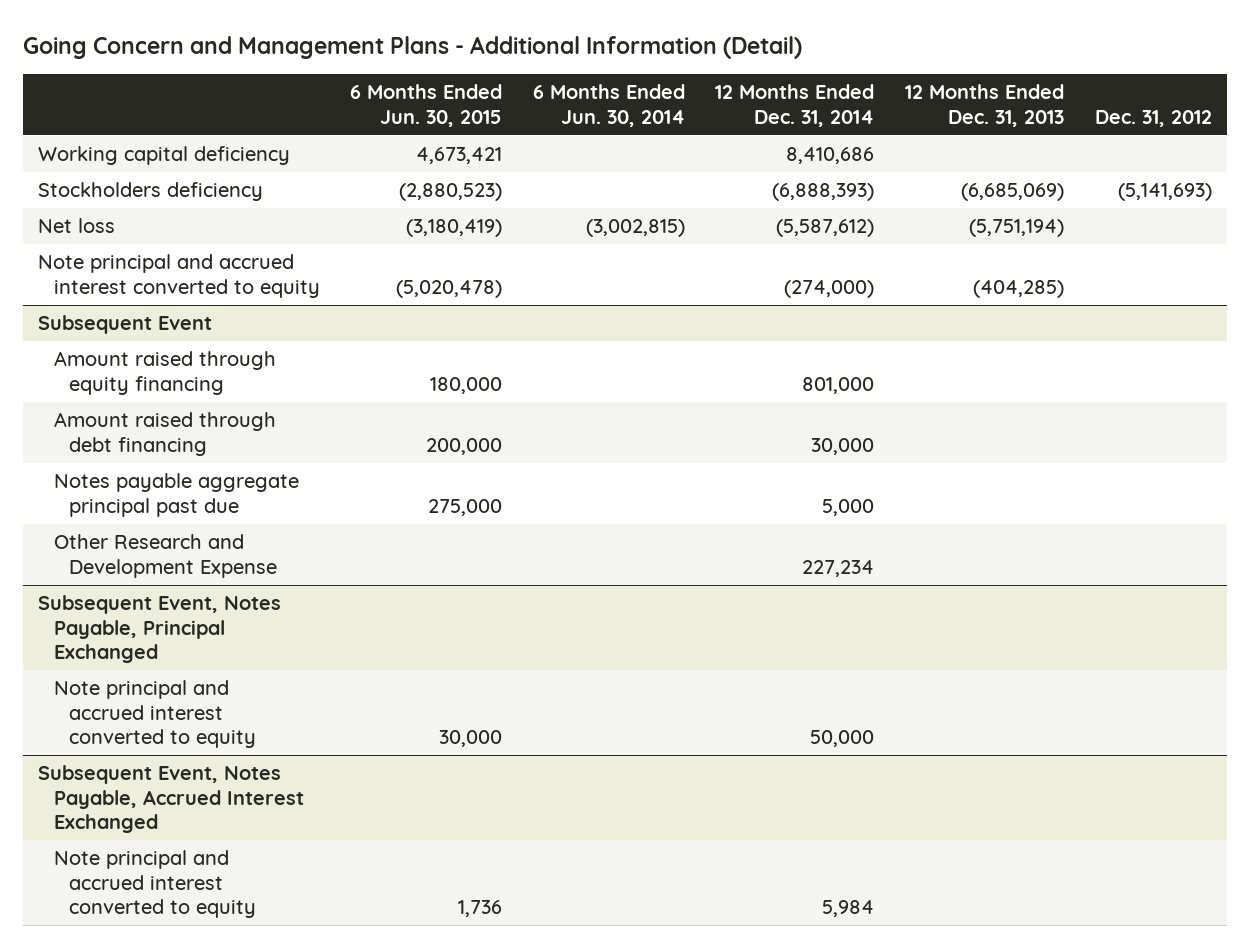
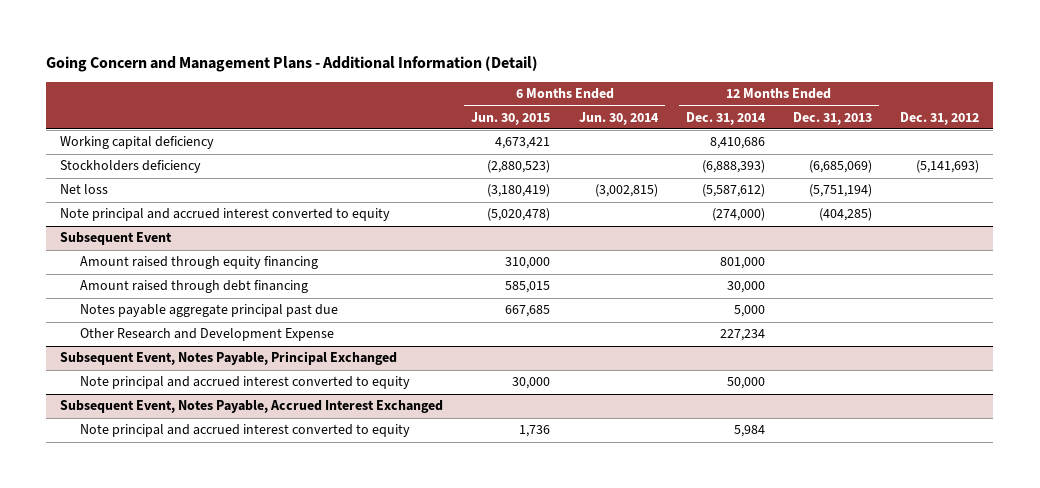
@ Subsequent Event
- Amount raised through equity financing | 180,000 | | 801,000 | |
- Amount raised through debt financing | 200,000 | | 30,000 | |
- Notes payable aggregate principal past due | 275,000 | | 5,000 | |
+ Amount raised through equity financing | 310,000 | | 801,000 | |
+ Amount raised through debt financing | 585,015 | | 30,000 | |
+ Notes payable aggregate principal past due | 667,685 | | 5,000 | |

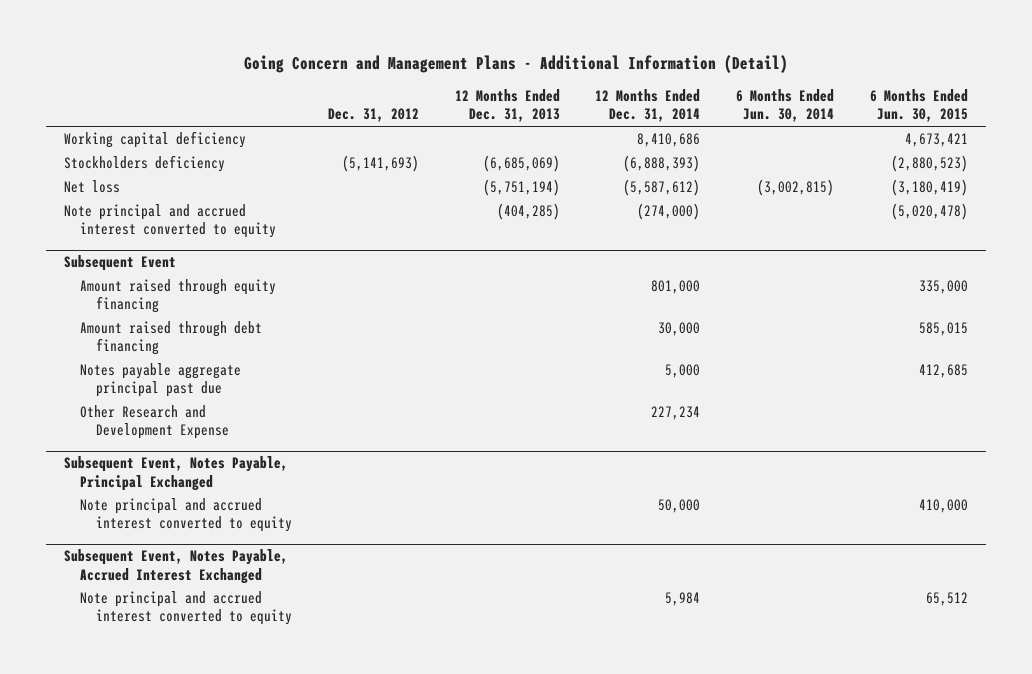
- | 6 Months Ended Jun. 30, 2015 | 6 Months Ended Jun. 30, 2014 | 12 Months Ended Dec. 31, 2014 | 12 Months Ended Dec. 31, 2013 | Dec. 31, 2012
+ | Dec. 31, 2012 | 12 Months Ended Dec. 31, 2013 | 12 Months Ended Dec. 31, 2014 | 6 Months Ended Jun. 30, 2014 | 6 Months Ended Jun. 30, 2015
@ Subsequent Event
- Amount raised through equity financing | 310,000 | | 801,000 | |
+ Amount raised through equity financing | | | 801,000 | | 335,000
- Notes payable aggregate principal past due | 667,685 | | 5,000 | |
+ Notes payable aggregate principal past due | | | 5,000 | | 412,685
@ Subsequent Event, Notes Payable, Principal Exchanged
- Note principal and accrued interest converted to equity | 30,000 | | 50,000 | |
+ Note principal and accrued interest converted to equity | | | 50,000 | | 410,000
@ Subsequent Event, Notes Payable, Accrued Interest Exchanged
- Note principal and accrued interest converted to equity | 1,736 | | 5,984 | |
+ Note principal and accrued interest converted to equity | | | 5,984 | | 65,512

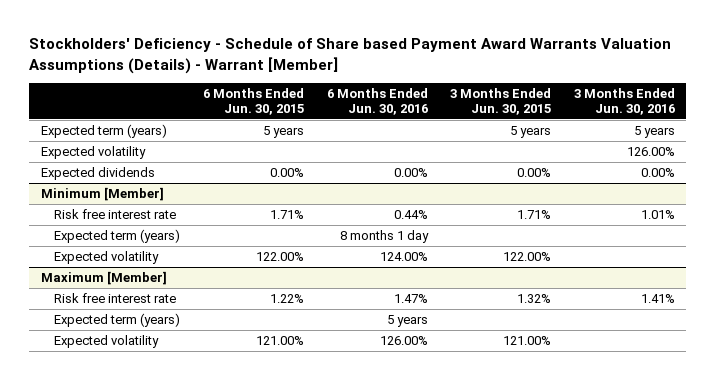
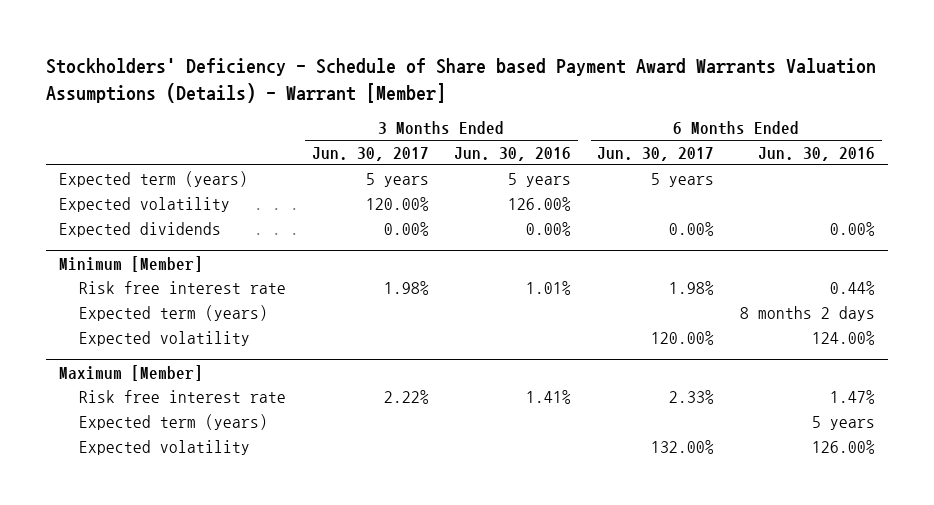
- | 6 Months Ended Jun. 30, 2015 | 6 Months Ended Jun. 30, 2016 | 3 Months Ended Jun. 30, 2015 | 3 Months Ended Jun. 30, 2016
+ | 3 Months Ended Jun. 30, 2017 | 3 Months Ended Jun. 30, 2016 | 6 Months Ended Jun. 30, 2017 | 6 Months Ended Jun. 30, 2016
@ Minimum [Member]
- Expected term (years) | | 8 months 1 day | |
+ Expected term (years) | | | | 8 months 2 days

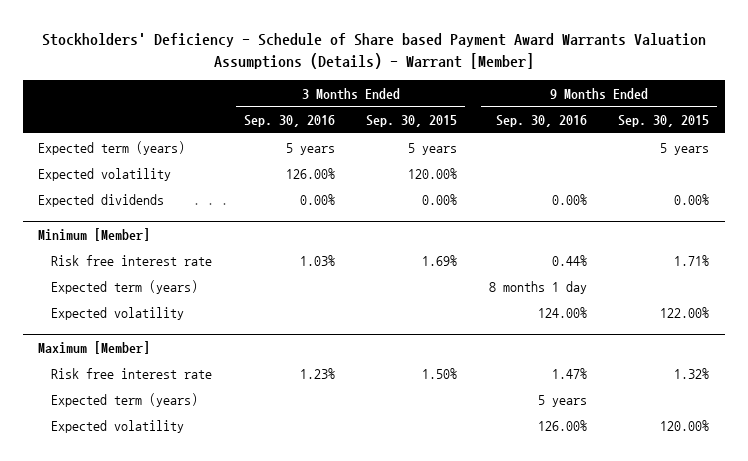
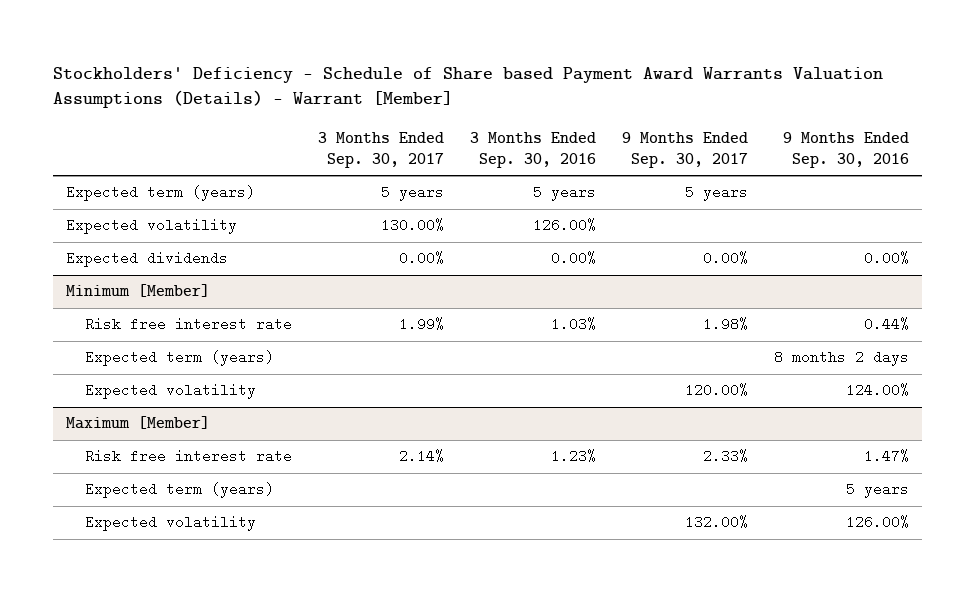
- | 3 Months Ended Sep. 30, 2016 | 3 Months Ended Sep. 30, 2015 | 9 Months Ended Sep. 30, 2016 | 9 Months Ended Sep. 30, 2015
+ | 3 Months Ended Sep. 30, 2017 | 3 Months Ended Sep. 30, 2016 | 9 Months Ended Sep. 30, 2017 | 9 Months Ended Sep. 30, 2016
@ Minimum [Member]
- Expected term (years) | | | 8 months 1 day |
+ Expected term (years) | | | | 8 months 2 days

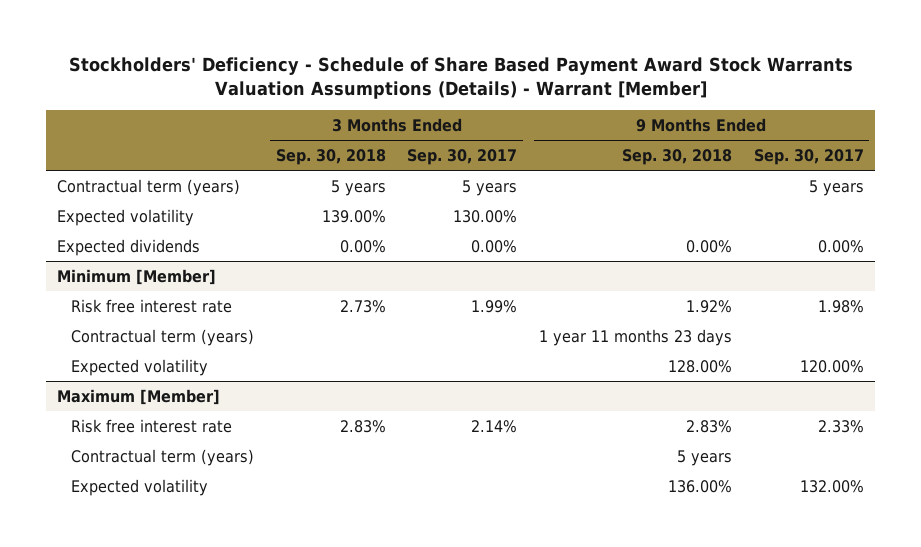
- Stockholders' Deficiency - Schedule of Share based Payment Award Warrants Valuation Assumptions (Details) - Warrant [Member]
+ Stockholders' Deficiency - Schedule of Share Based Payment Award Stock Warrants Valuation Assumptions (Details) - Warrant [Member]
- | 3 Months Ended Sep. 30, 2017 | 3 Months Ended Sep. 30, 2016 | 9 Months Ended Sep. 30, 2017 | 9 Months Ended Sep. 30, 2016
+ | 3 Months Ended Sep. 30, 2018 | 3 Months Ended Sep. 30, 2017 | 9 Months Ended Sep. 30, 2018 | 9 Months Ended Sep. 30, 2017
- Expected term (years) | 5 years | 5 years | 5 years |
+ Contractual term (years) | 5 years | 5 years | | 5 years
@ Minimum [Member]
- Expected term (years) | | | | 8 months 2 days
+ Contractual term (years) | | | 1 year 11 months 23 days |
@ Maximum [Member]
- Expected term (years) | | | | 5 years
+ Contractual term (years) | | | 5 years |

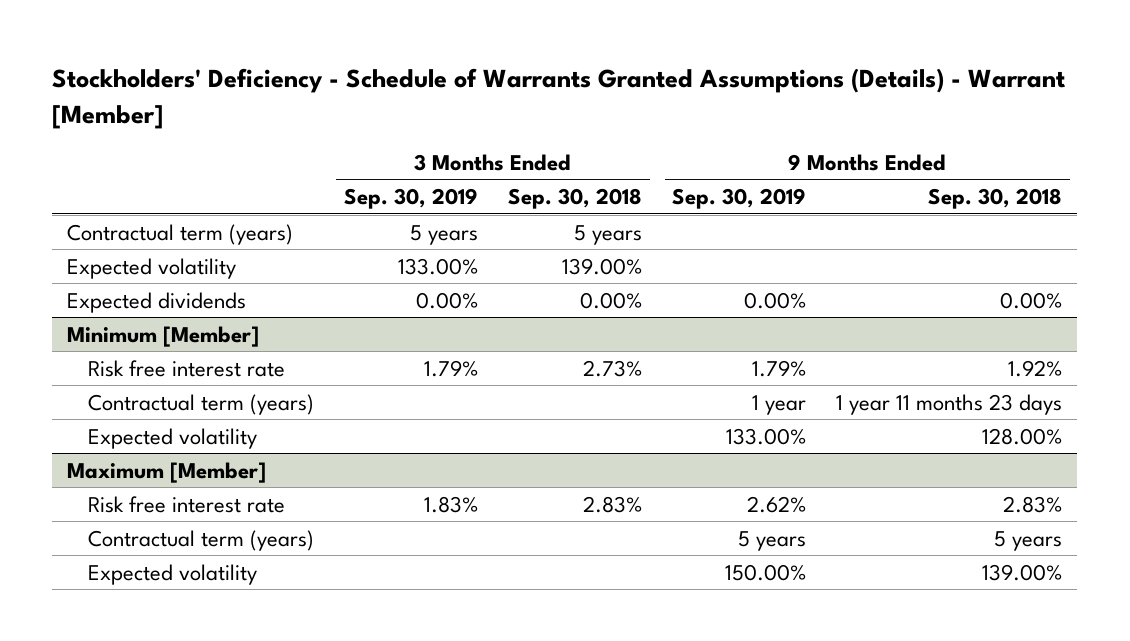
- Stockholders' Deficiency - Schedule of Share Based Payment Award Stock Warrants Valuation Assumptions (Details) - Warrant [Member]
+ Stockholders' Deficiency - Schedule of Warrants Granted Assumptions (Details) - Warrant [Member]
- | 3 Months Ended Sep. 30, 2018 | 3 Months Ended Sep. 30, 2017 | 9 Months Ended Sep. 30, 2018 | 9 Months Ended Sep. 30, 2017
+ | 3 Months Ended Sep. 30, 2019 | 3 Months Ended Sep. 30, 2018 | 9 Months Ended Sep. 30, 2019 | 9 Months Ended Sep. 30, 2018
@ Maximum [Member]
- Expected volatility | | | 136.00% | 132.00%
+ Expected volatility | | | 150.00% | 139.00%

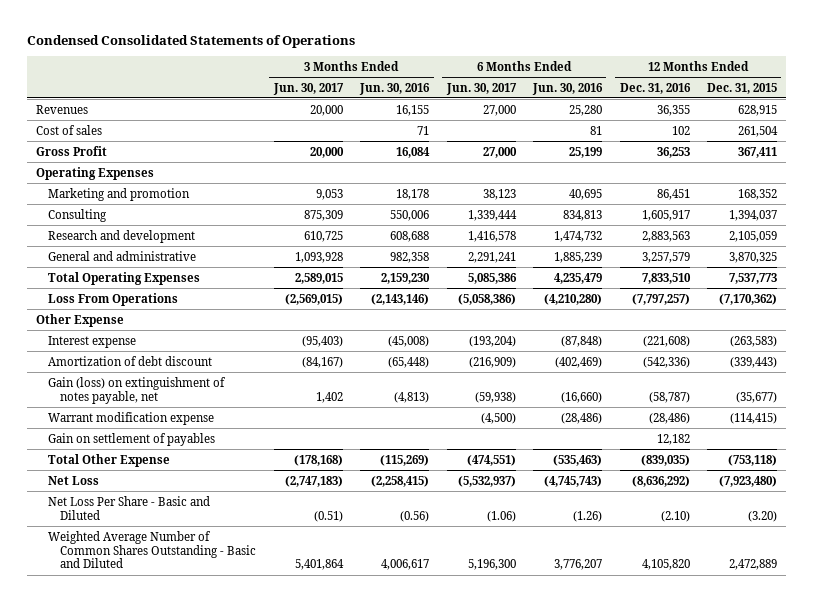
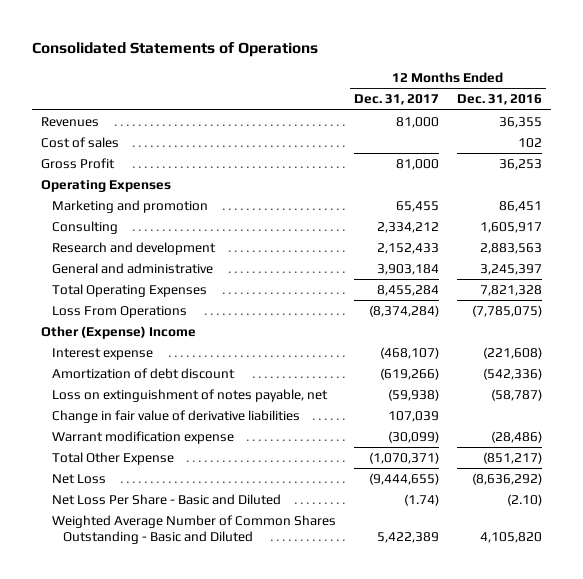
- Condensed Consolidated Statements of Operations
+ Consolidated Statements of Operations
- | 3 Months Ended Jun. 30, 2017 | 3 Months Ended Jun. 30, 2016 | 6 Months Ended Jun. 30, 2017 | 6 Months Ended Jun. 30, 2016 | 12 Months Ended Dec. 31, 2016 | 12 Months Ended Dec. 31, 2015
+ | 12 Months Ended Dec. 31, 2017 | 12 Months Ended Dec. 31, 2016
- General and administrative | 1,093,928 | 982,358 | 2,291,241 | 1,885,239 | 3,257,579 | 3,870,325
- Total Operating Expenses | 2,589,015 | 2,159,230 | 5,085,386 | 4,235,479 | 7,833,510 | 7,537,773
- Loss From Operations | (2,569,015) | (2,143,146) | (5,058,386) | (4,210,280) | (7,797,257) | (7,170,362)
- Other Expense
+ General and administrative | 3,903,184 | 3,245,397
+ Total Operating Expenses | 8,455,284 | 7,821,328
+ Loss From Operations | (8,374,284) | (7,785,075)
+ Other (Expense) Income
- Gain (loss) on extinguishment of notes payable, net | 1,402 | (4,813) | (59,938) | (16,660) | (58,787) | (35,677)
+ Loss on extinguishment of notes payable, net | (59,938) | (58,787)
+ Change in fair value of derivative liabilities | 107,039 |
- Gain on settlement of payables | | | | | 12,182 |
- Total Other Expense | (178,168) | (115,269) | (474,551) | (535,463) | (839,035) | (753,118)
+ Total Other Expense | (1,070,371) | (851,217)

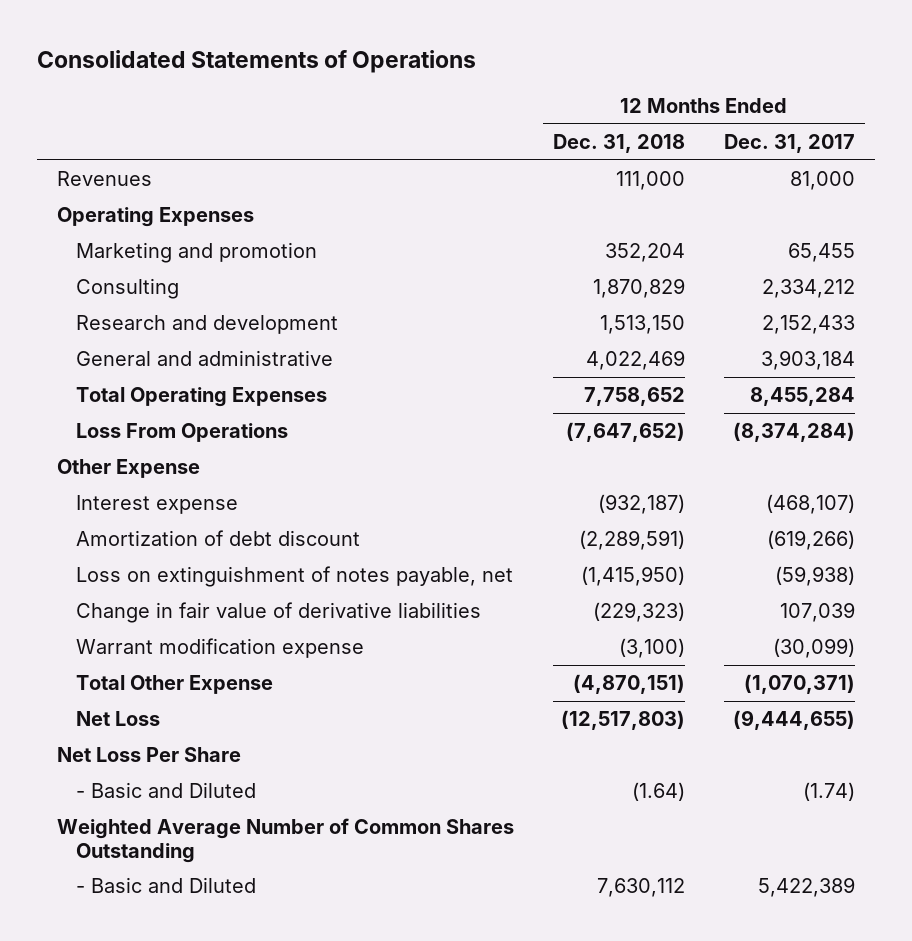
- | 12 Months Ended Dec. 31, 2017 | 12 Months Ended Dec. 31, 2016
+ | 12 Months Ended Dec. 31, 2018 | 12 Months Ended Dec. 31, 2017
- Cost of sales | | 102
- Gross Profit | 81,000 | 36,253
- Other (Expense) Income
+ Other Expense
- Net Loss Per Share - Basic and Diluted | (1.74) | (2.10)
- Weighted Average Number of Common Shares Outstanding - Basic and Diluted | 5,422,389 | 4,105,820
+ Net Loss Per Share
+ - Basic and Diluted | (1.64) | (1.74)
+ Weighted Average Number of Common Shares Outstanding
+ - Basic and Diluted | 7,630,112 | 5,422,389

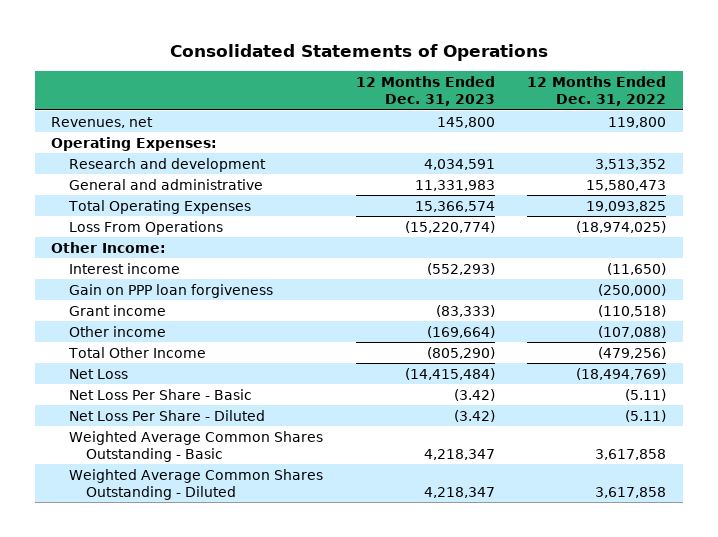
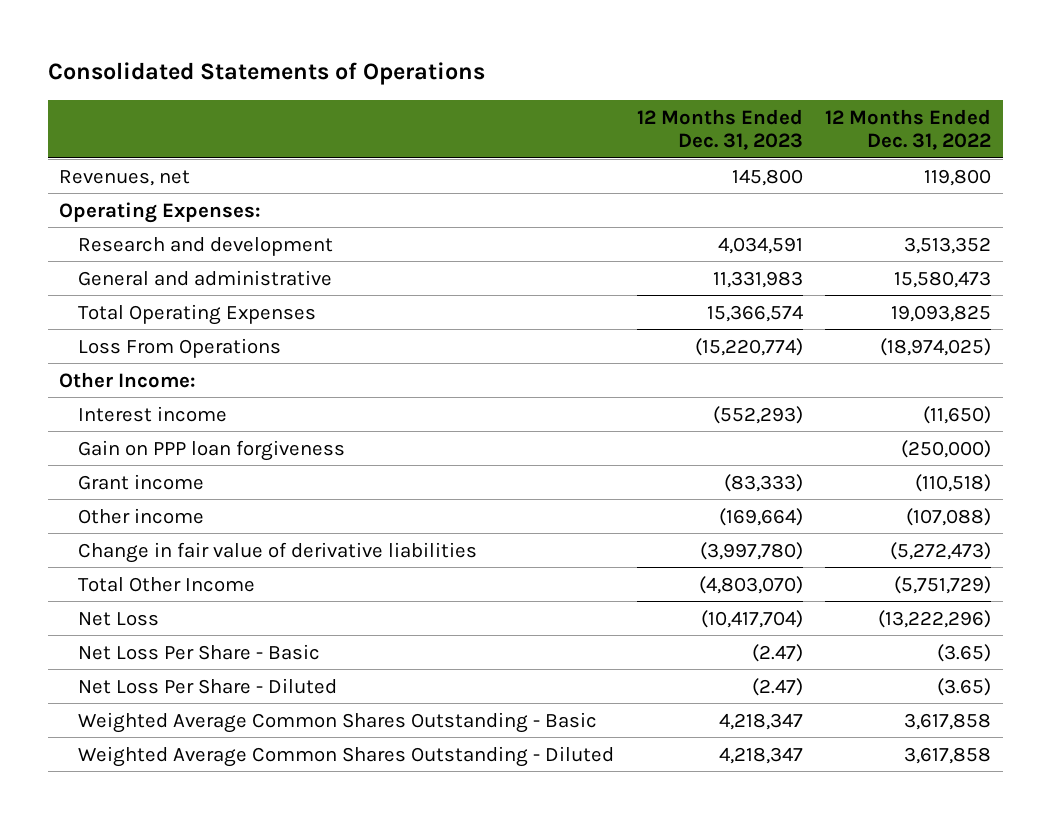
- Total Other Income | (805,290) | (479,256)
- Net Loss | (14,415,484) | (18,494,769)
- Net Loss Per Share - Basic | (3.42) | (5.11)
- Net Loss Per Share - Diluted | (3.42) | (5.11)
+ Change in fair value of derivative liabilities | (3,997,780) | (5,272,473)
+ Total Other Income | (4,803,070) | (5,751,729)
+ Net Loss | (10,417,704) | (13,222,296)
+ Net Loss Per Share - Basic | (2.47) | (3.65)
+ Net Loss Per Share - Diluted | (2.47) | (3.65)

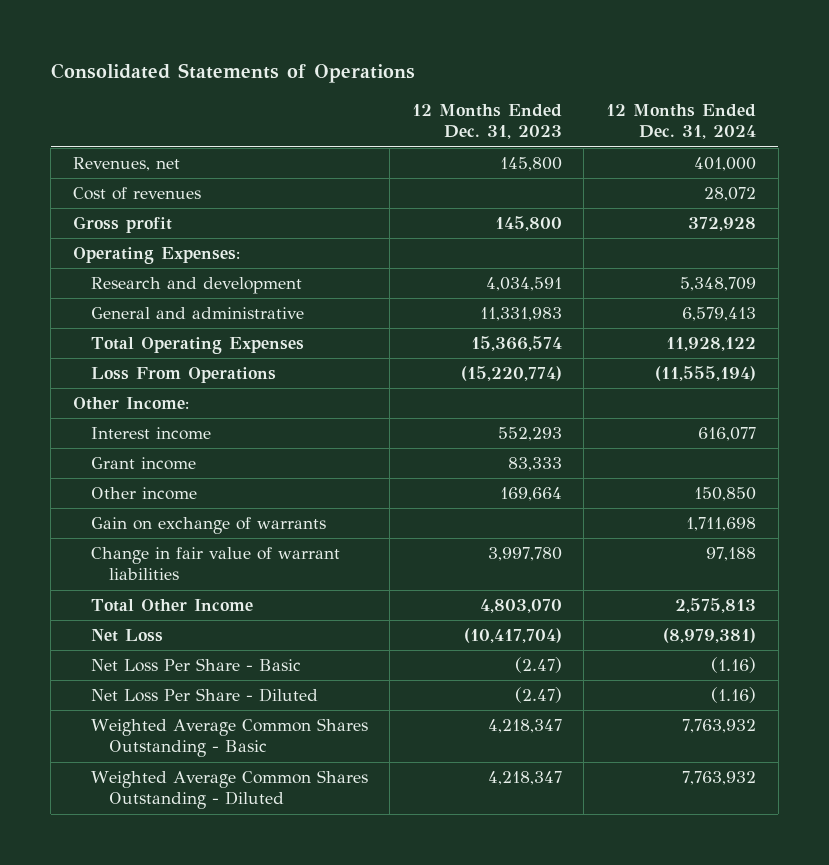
- | 12 Months Ended Dec. 31, 2023 | 12 Months Ended Dec. 31, 2022
+ | 12 Months Ended Dec. 31, 2023 | 12 Months Ended Dec. 31, 2024
+ Cost of revenues | | 28,072
+ Gross profit | 145,800 | 372,928
- Interest income | (552,293) | (11,650)
- Gain on PPP loan forgiveness | | (250,000)
- Grant income | (83,333) | (110,518)
- Other income | (169,664) | (107,088)
- Change in fair value of derivative liabilities | (3,997,780) | (5,272,473)
- Total Other Income | (4,803,070) | (5,751,729)
+ Interest income | 552,293 | 616,077
+ Grant income | 83,333 |
+ Other income | 169,664 | 150,850
+ Gain on exchange of warrants | | 1,711,698
+ Change in fair value of warrant liabilities | 3,997,780 | 97,188
+ Total Other Income | 4,803,070 | 2,575,813

